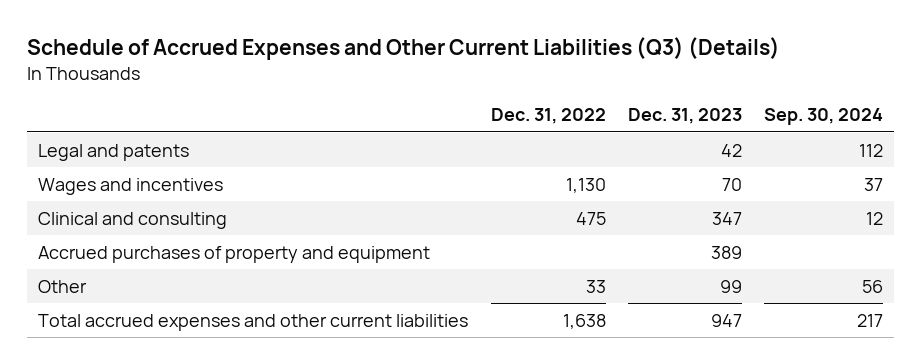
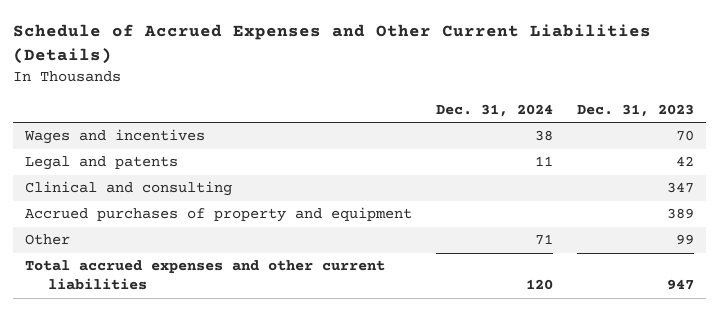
- Schedule of Accrued Expenses and Other Current Liabilities (Q3) (Details)
+ Schedule of Accrued Expenses and Other Current Liabilities (Details)
- | Dec. 31, 2022 | Dec. 31, 2023 | Sep. 30, 2024
+ | Dec. 31, 2024 | Dec. 31, 2023
moved down: Legal and patents | 11 | 42

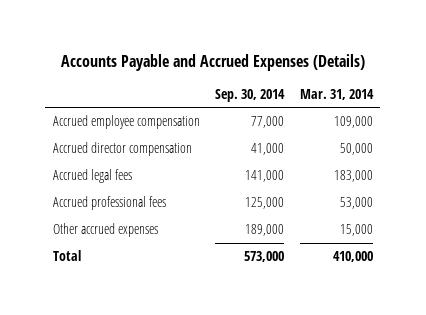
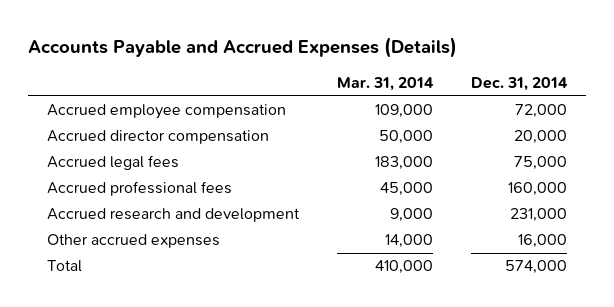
- | Sep. 30, 2014 | Mar. 31, 2014
+ | Mar. 31, 2014 | Dec. 31, 2014
- Accrued professional fees | 125,000 | 53,000
- Other accrued expenses | 189,000 | 15,000
+ Accrued professional fees | 45,000 | 160,000
+ Accrued research and development | 9,000 | 231,000
+ Other accrued expenses | 14,000 | 16,000

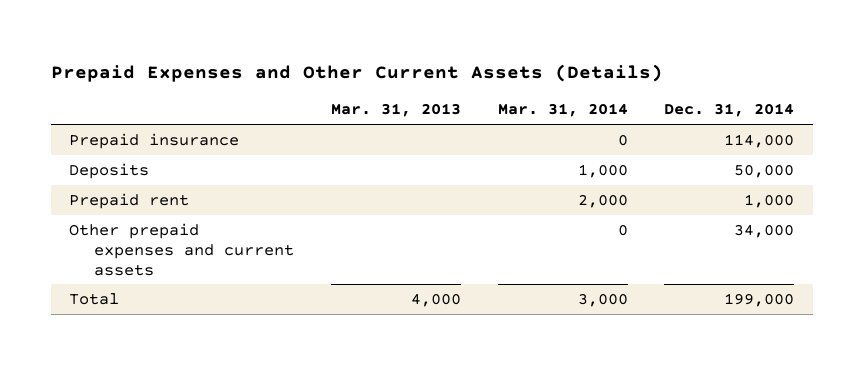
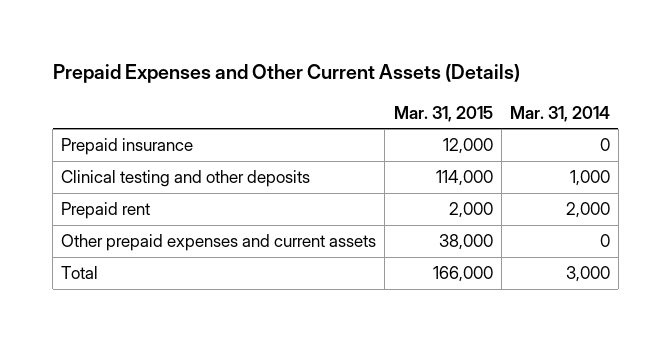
- | Mar. 31, 2013 | Mar. 31, 2014 | Dec. 31, 2014
+ | Mar. 31, 2015 | Mar. 31, 2014
- Deposits | | 1,000 | 50,000
+ Clinical testing and other deposits | 114,000 | 1,000

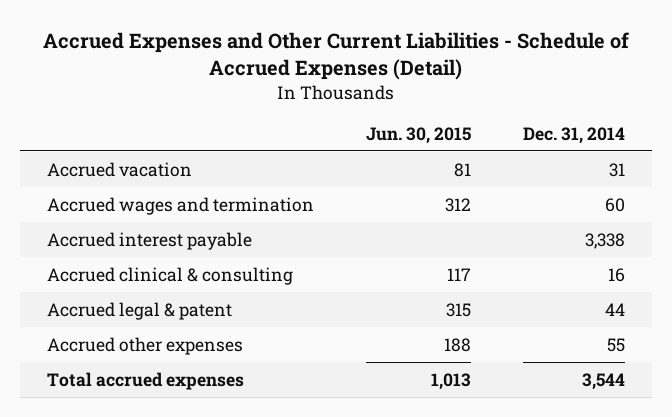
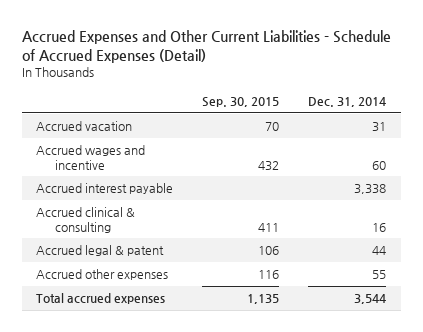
- | Jun. 30, 2015 | Dec. 31, 2014
+ | Sep. 30, 2015 | Dec. 31, 2014
- Accrued wages and termination | 312 | 60
+ Accrued wages and incentive | 432 | 60

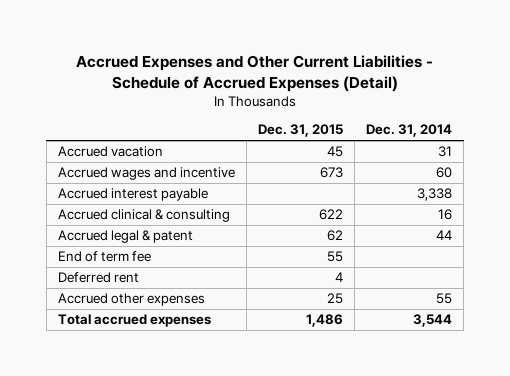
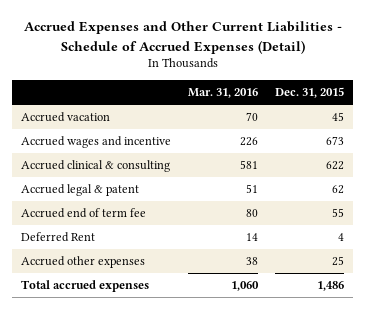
- | Dec. 31, 2015 | Dec. 31, 2014
+ | Mar. 31, 2016 | Dec. 31, 2015
- Accrued interest payable | | 3,338
- End of term fee | 55 |
- Deferred rent | 4 |
+ Accrued end of term fee | 80 | 55
+ Deferred Rent | 14 | 4

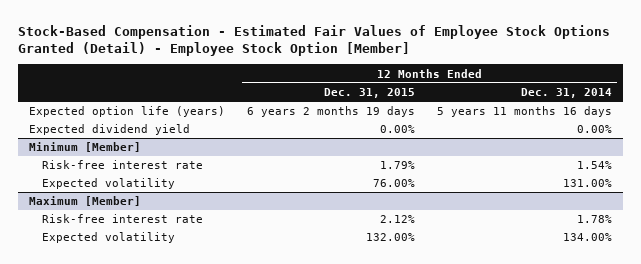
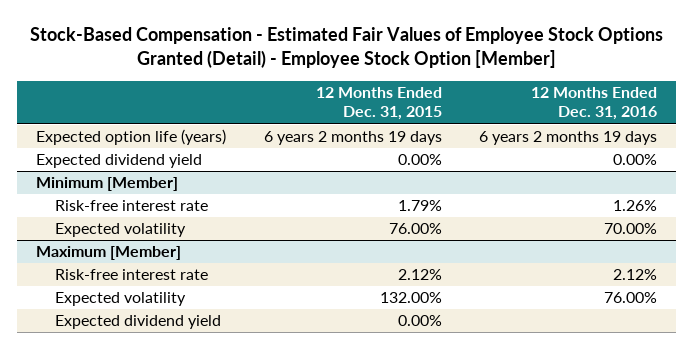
- | 12 Months Ended Dec. 31, 2015 | 12 Months Ended Dec. 31, 2014
+ | 12 Months Ended Dec. 31, 2015 | 12 Months Ended Dec. 31, 2016
@ Maximum [Member]
+ Expected dividend yield | 0.00% |

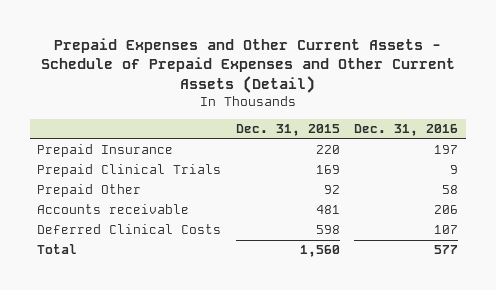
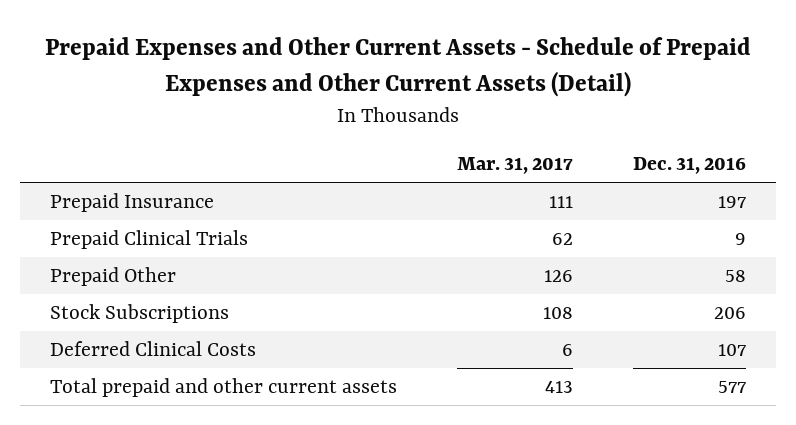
- | Dec. 31, 2015 | Dec. 31, 2016
+ | Mar. 31, 2017 | Dec. 31, 2016
- Accounts receivable | 481 | 206
+ Stock Subscriptions | 108 | 206
- Total | 1,560 | 577
+ Total prepaid and other current assets | 413 | 577

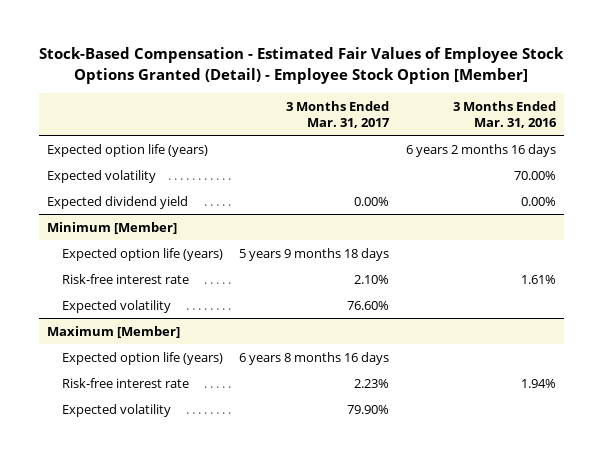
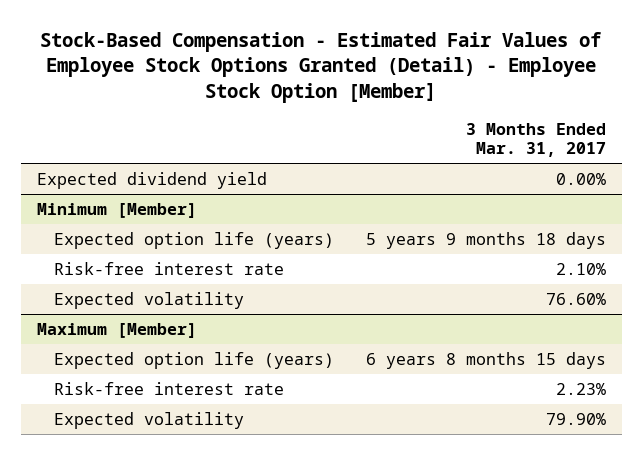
- | 3 Months Ended Mar. 31, 2017 | 3 Months Ended Mar. 31, 2016
+ | 3 Months Ended Mar. 31, 2017
- Expected option life (years) | | 6 years 2 months 16 days
- Expected volatility | | 70.00%
@ Maximum [Member]
- Expected option life (years) | 6 years 8 months 16 days |
+ Expected option life (years) | 6 years 8 months 15 days

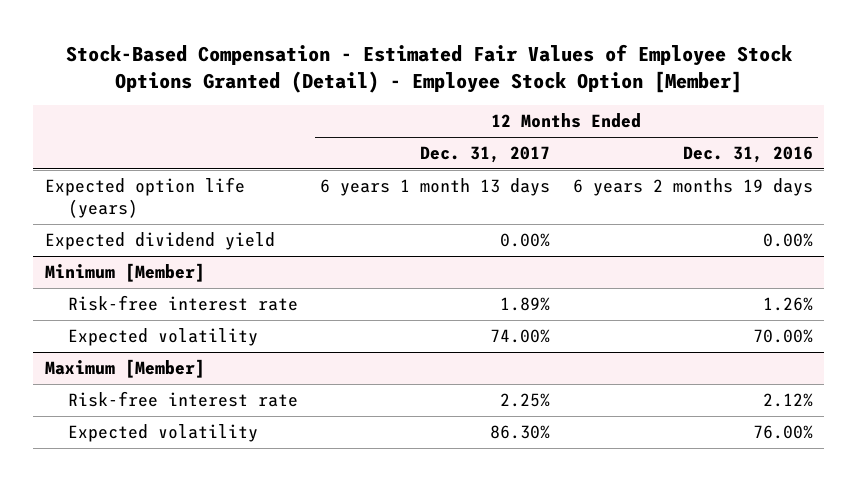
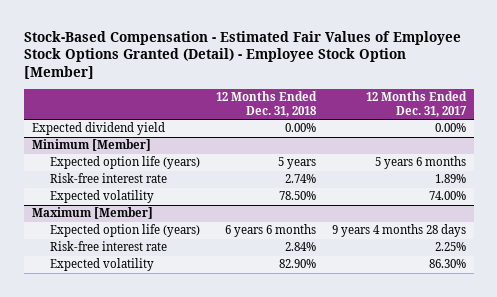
- | 12 Months Ended Dec. 31, 2017 | 12 Months Ended Dec. 31, 2016
+ | 12 Months Ended Dec. 31, 2018 | 12 Months Ended Dec. 31, 2017
- Expected option life (years) | 6 years 1 month 13 days | 6 years 2 months 19 days
@ Minimum [Member]
+ Expected option life (years) | 5 years | 5 years 6 months
@ Maximum [Member]
+ Expected option life (years) | 6 years 6 months | 9 years 4 months 28 days

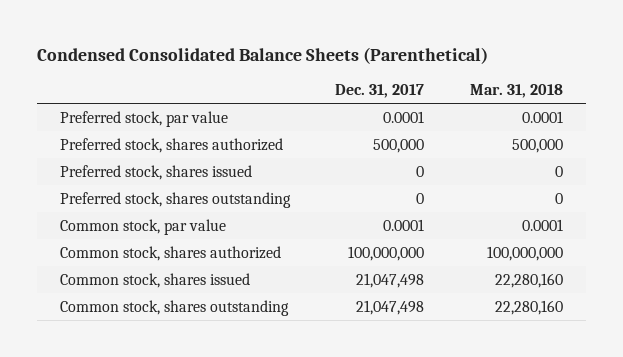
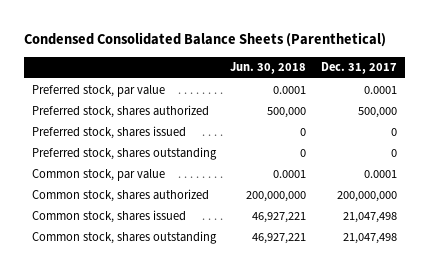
- | Dec. 31, 2017 | Mar. 31, 2018
+ | Jun. 30, 2018 | Dec. 31, 2017
- Common stock, shares authorized | 100,000,000 | 100,000,000
+ Common stock, shares authorized | 200,000,000 | 200,000,000

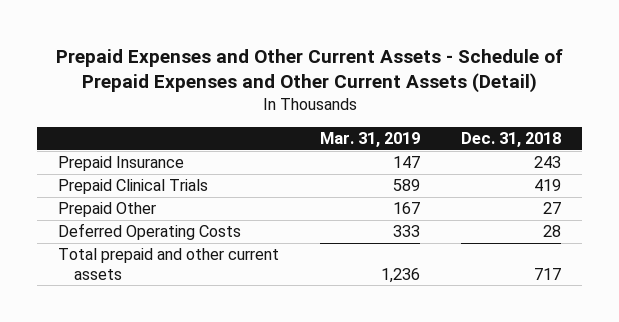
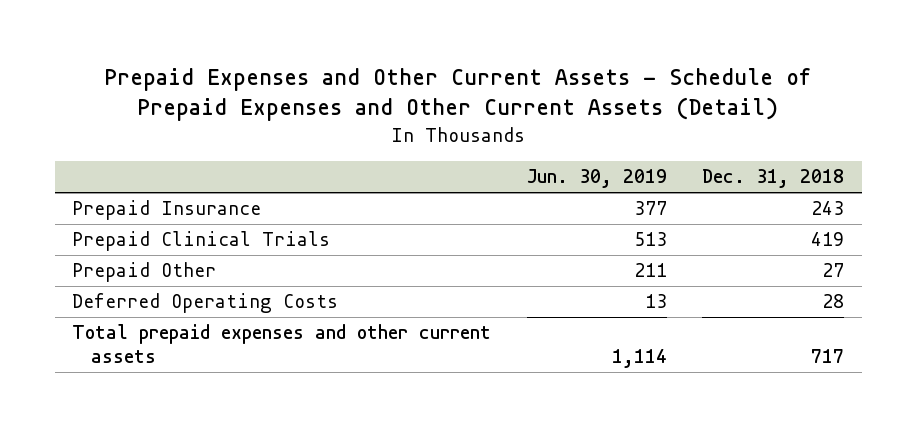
- | Mar. 31, 2019 | Dec. 31, 2018
+ | Jun. 30, 2019 | Dec. 31, 2018
- Total prepaid and other current assets | 1,236 | 717
+ Total prepaid expenses and other current assets | 1,114 | 717

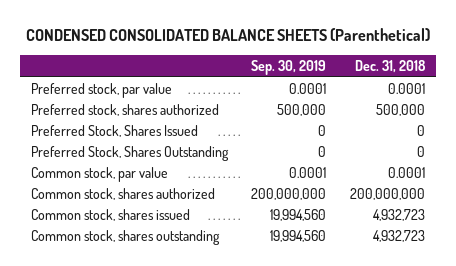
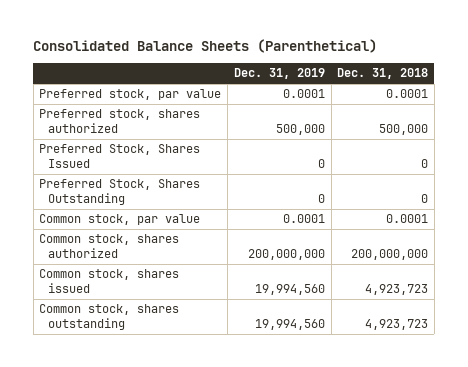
- CONDENSED CONSOLIDATED BALANCE SHEETS (Parenthetical)
+ Consolidated Balance Sheets (Parenthetical)
- | Sep. 30, 2019 | Dec. 31, 2018
+ | Dec. 31, 2019 | Dec. 31, 2018
- Common stock, shares issued | 19,994,560 | 4,932,723
- Common stock, shares outstanding | 19,994,560 | 4,932,723
+ Common stock, shares issued | 19,994,560 | 4,923,723
+ Common stock, shares outstanding | 19,994,560 | 4,923,723

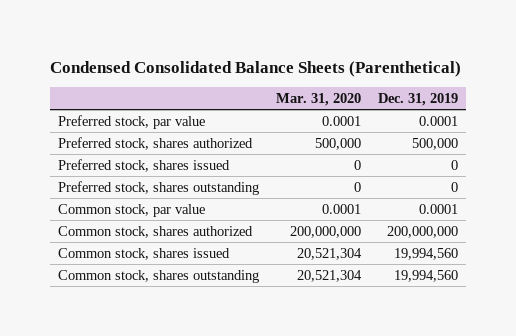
- Consolidated Balance Sheets (Parenthetical)
+ Condensed Consolidated Balance Sheets (Parenthetical)
- | Dec. 31, 2019 | Dec. 31, 2018
+ | Mar. 31, 2020 | Dec. 31, 2019
- Preferred Stock, Shares Issued | 0 | 0
- Preferred Stock, Shares Outstanding | 0 | 0
+ Preferred stock, shares issued | 0 | 0
+ Preferred stock, shares outstanding | 0 | 0

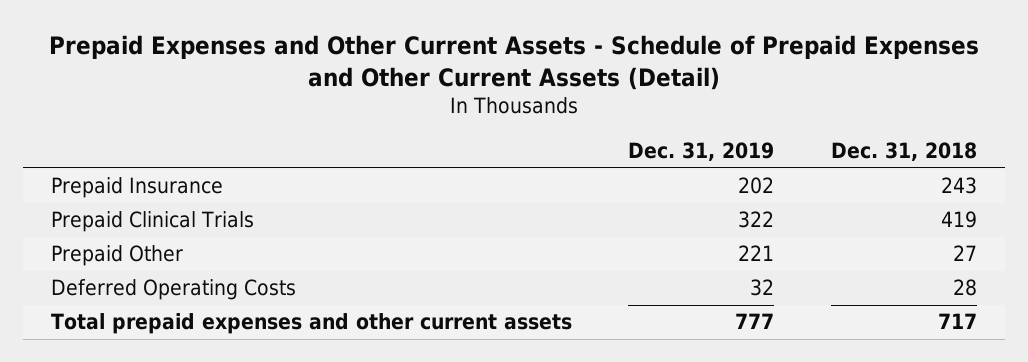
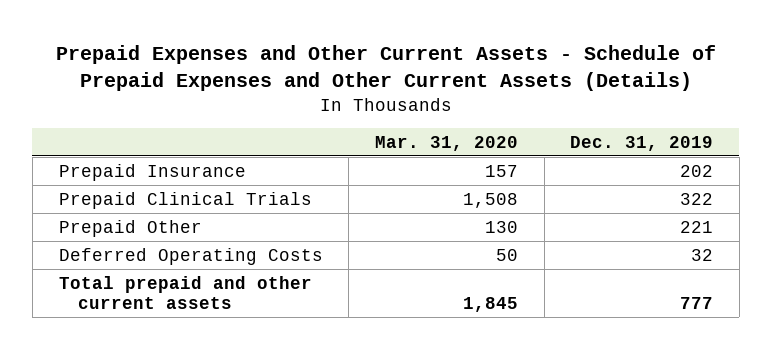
- Prepaid Expenses and Other Current Assets - Schedule of Prepaid Expenses and Other Current Assets (Detail)
+ Prepaid Expenses and Other Current Assets - Schedule of Prepaid Expenses and Other Current Assets (Details)
- | Dec. 31, 2019 | Dec. 31, 2018
+ | Mar. 31, 2020 | Dec. 31, 2019
- Total prepaid expenses and other current assets | 777 | 717
+ Total prepaid and other current assets | 1,845 | 777

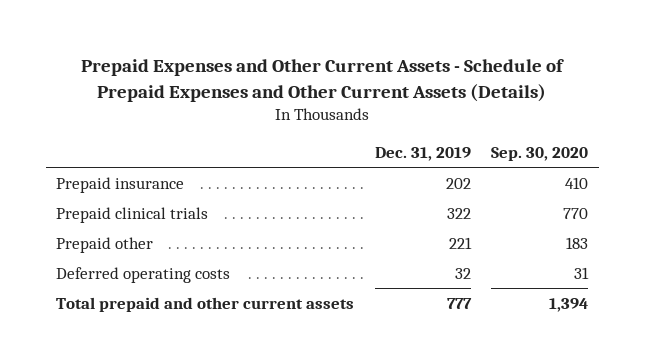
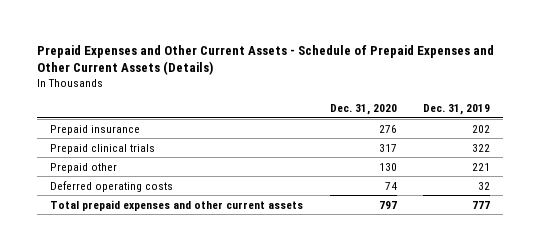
- | Dec. 31, 2019 | Sep. 30, 2020
+ | Dec. 31, 2020 | Dec. 31, 2019
- Total prepaid and other current assets | 777 | 1,394
+ Total prepaid expenses and other current assets | 797 | 777

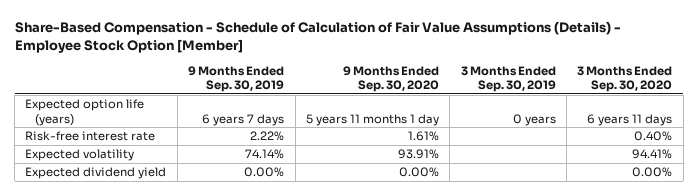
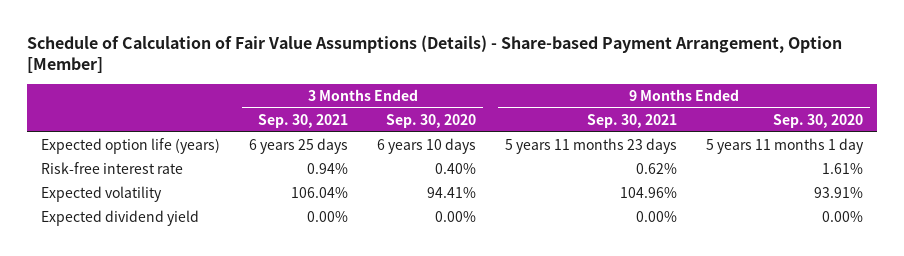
- Share-Based Compensation - Schedule of Calculation of Fair Value Assumptions (Details) - Employee Stock Option [Member]
+ Schedule of Calculation of Fair Value Assumptions (Details) - Share-based Payment Arrangement, Option [Member]
- | 9 Months Ended Sep. 30, 2019 | 9 Months Ended Sep. 30, 2020 | 3 Months Ended Sep. 30, 2019 | 3 Months Ended Sep. 30, 2020
+ | 3 Months Ended Sep. 30, 2021 | 3 Months Ended Sep. 30, 2020 | 9 Months Ended Sep. 30, 2021 | 9 Months Ended Sep. 30, 2020
- Expected option life (years) | 6 years 7 days | 5 years 11 months 1 day | 0 years | 6 years 11 days
+ Expected option life (years) | 6 years 25 days | 6 years 10 days | 5 years 11 months 23 days | 5 years 11 months 1 day

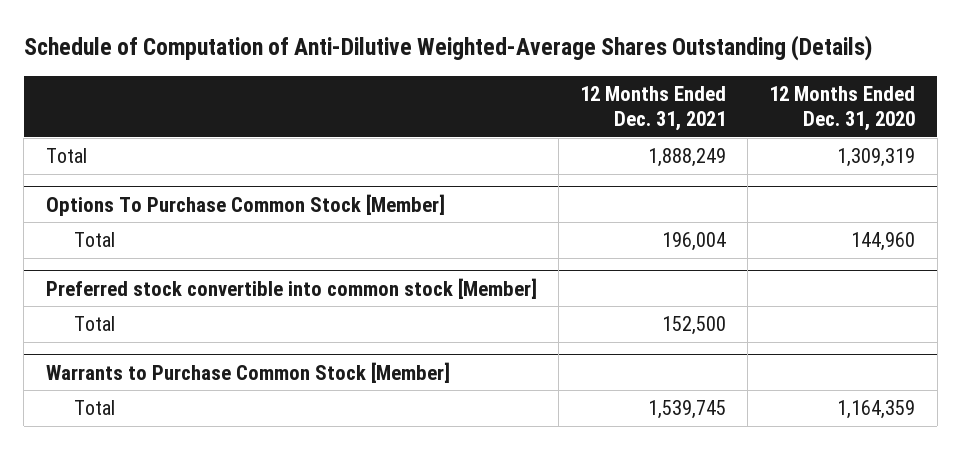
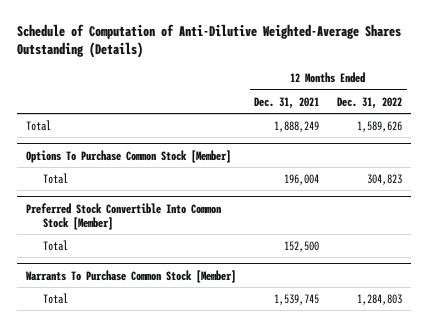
- | 12 Months Ended Dec. 31, 2021 | 12 Months Ended Dec. 31, 2020
+ | 12 Months Ended Dec. 31, 2021 | 12 Months Ended Dec. 31, 2022
- Preferred stock convertible into common stock [Member]
+ Preferred Stock Convertible Into Common Stock [Member]
- Warrants to Purchase Common Stock [Member]
+ Warrants To Purchase Common Stock [Member]

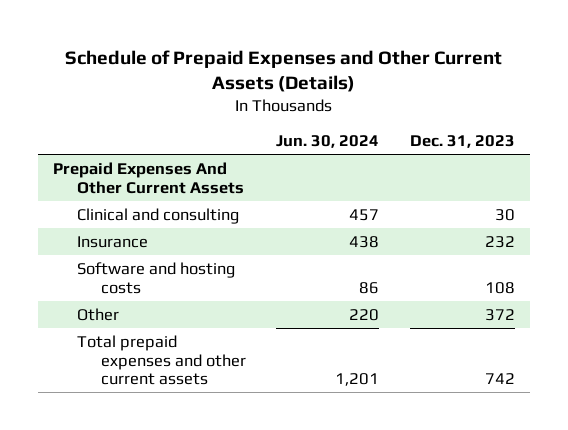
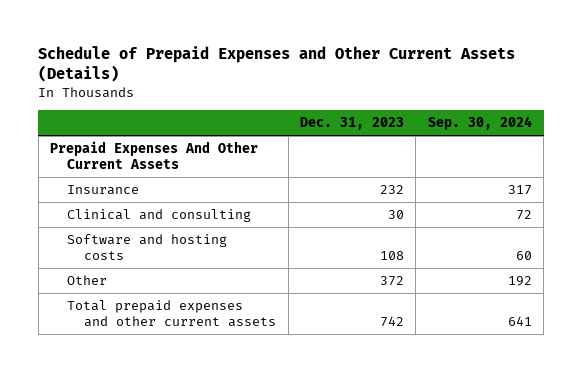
- | Jun. 30, 2024 | Dec. 31, 2023
+ | Dec. 31, 2023 | Sep. 30, 2024
moved down: Clinical and consulting | 30 | 72

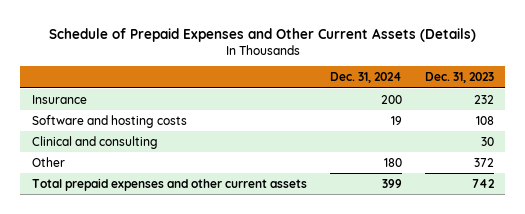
- | Dec. 31, 2023 | Sep. 30, 2024
+ | Dec. 31, 2024 | Dec. 31, 2023
- Prepaid Expenses And Other Current Assets
moved down: Clinical and consulting | | 30

